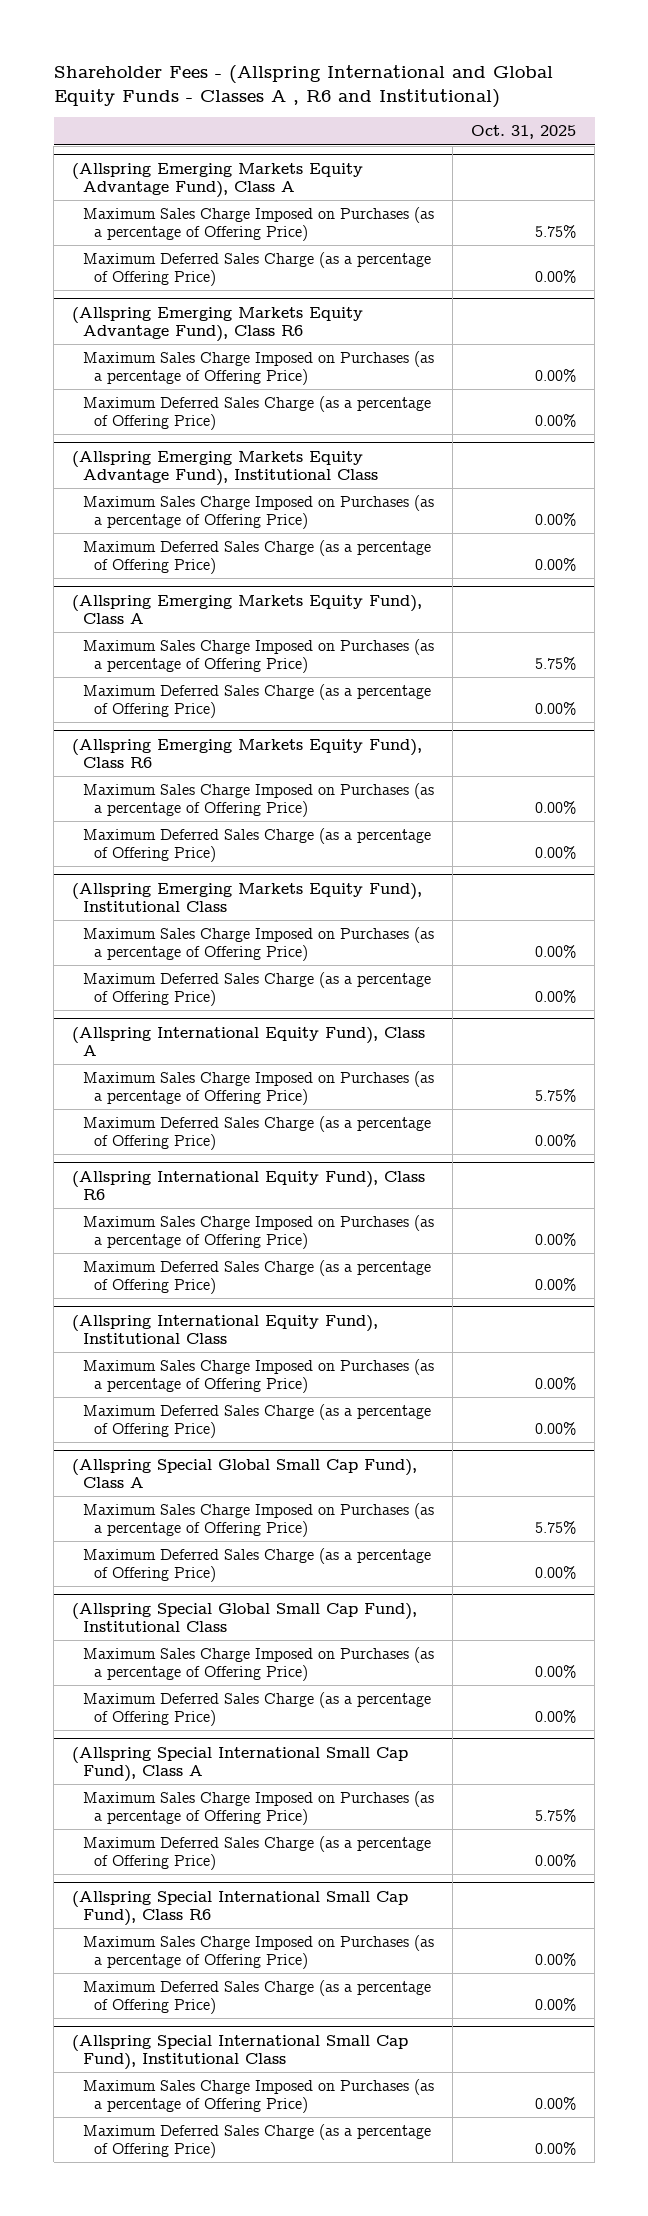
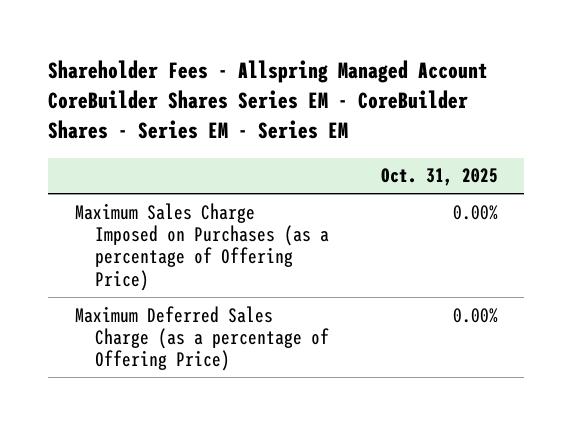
- Shareholder Fees - (Allspring International and Global Equity Funds - Classes A , R6 and Institutional)
+ Shareholder Fees - Allspring Managed Account CoreBuilder Shares Series EM - CoreBuilder Shares - Series EM - Series EM
- (Allspring Emerging Markets Equity Advantage Fund), Class A
- Maximum Sales Charge Imposed on Purchases (as a percentage of Offering Price) | 5.75%
- Maximum Deferred Sales Charge (as a percentage of Offering Price) | 0.00%
- (Allspring Emerging Markets Equity Advantage Fund), Class R6
- (Allspring Emerging Markets Equity Advantage Fund), Institutional Class
- Maximum Sales Charge Imposed on Purchases (as a percentage of Offering Price) | 0.00%
- Maximum Deferred Sales Charge (as a percentage of Offering Price) | 0.00%
- (Allspring Emerging Markets Equity Fund), Class A
- Maximum Sales Charge Imposed on Purchases (as a percentage of Offering Price) | 5.75%
- Maximum Deferred Sales Charge (as a percentage of Offering Price) | 0.00%
- (Allspring Emerging Markets Equity Fund), Class R6
- Maximum Sales Charge Imposed on Purchases (as a percentage of Offering Price) | 0.00%
- Maximum Deferred Sales Charge (as a percentage of Offering Price) | 0.00%
- (Allspring Emerging Markets Equity Fund), Institutional Class
- Maximum Sales Charge Imposed on Purchases (as a percentage of Offering Price) | 0.00%
- Maximum Deferred Sales Charge (as a percentage of Offering Price) | 0.00%
- (Allspring International Equity Fund), Class A
- Maximum Sales Charge Imposed on Purchases (as a percentage of Offering Price) | 5.75%
- Maximum Deferred Sales Charge (as a percentage of Offering Price) | 0.00%
- (Allspring International Equity Fund), Class R6
- Maximum Sales Charge Imposed on Purchases (as a percentage of Offering Price) | 0.00%
- Maximum Deferred Sales Charge (as a percentage of Offering Price) | 0.00%
- (Allspring International Equity Fund), Institutional Class
- Maximum Sales Charge Imposed on Purchases (as a percentage of Offering Price) | 0.00%
- Maximum Deferred Sales Charge (as a percentage of Offering Price) | 0.00%
- (Allspring Special Global Small Cap Fund), Class A
- Maximum Sales Charge Imposed on Purchases (as a percentage of Offering Price) | 5.75%
- Maximum Deferred Sales Charge (as a percentage of Offering Price) | 0.00%
- (Allspring Special Global Small Cap Fund), Institutional Class
- Maximum Sales Charge Imposed on Purchases (as a percentage of Offering Price) | 0.00%
- Maximum Deferred Sales Charge (as a percentage of Offering Price) | 0.00%
- (Allspring Special International Small Cap Fund), Class A
- Maximum Sales Charge Imposed on Purchases (as a percentage of Offering Price) | 5.75%
- Maximum Deferred Sales Charge (as a percentage of Offering Price) | 0.00%
- (Allspring Special International Small Cap Fund), Class R6
- Maximum Sales Charge Imposed on Purchases (as a percentage of Offering Price) | 0.00%
- Maximum Deferred Sales Charge (as a percentage of Offering Price) | 0.00%
- (Allspring Special International Small Cap Fund), Institutional Class
- Maximum Sales Charge Imposed on Purchases (as a percentage of Offering Price) | 0.00%
- Maximum Deferred Sales Charge (as a percentage of Offering Price) | 0.00%

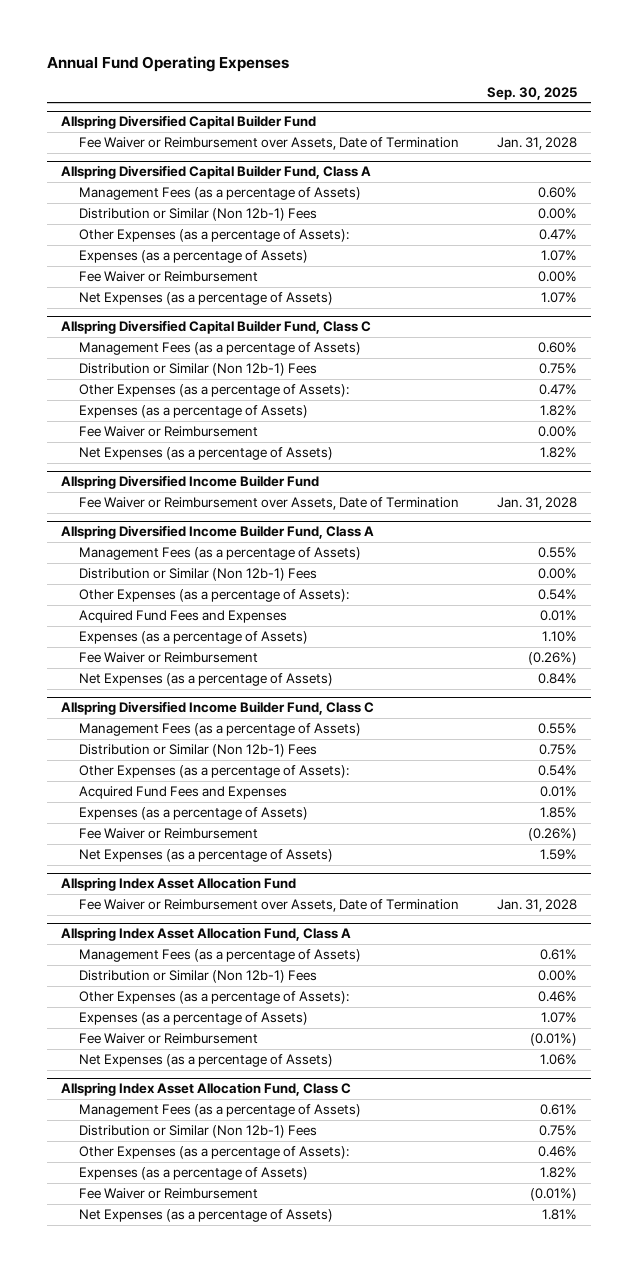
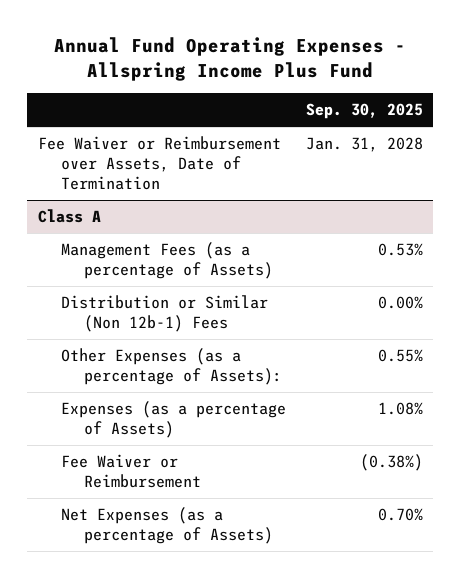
- Annual Fund Operating Expenses
+ Annual Fund Operating Expenses - Allspring Income Plus Fund
- Allspring Diversified Capital Builder Fund
- Allspring Diversified Capital Builder Fund, Class A
- Management Fees (as a percentage of Assets) | 0.60%
- Distribution or Similar (Non 12b-1) Fees | 0.00%
- Other Expenses (as a percentage of Assets): | 0.47%
- Expenses (as a percentage of Assets) | 1.07%
- Fee Waiver or Reimbursement | 0.00%
- Net Expenses (as a percentage of Assets) | 1.07%
- Allspring Diversified Capital Builder Fund, Class C
- Management Fees (as a percentage of Assets) | 0.60%
- Distribution or Similar (Non 12b-1) Fees | 0.75%
- Other Expenses (as a percentage of Assets): | 0.47%
- Expenses (as a percentage of Assets) | 1.82%
- Fee Waiver or Reimbursement | 0.00%
- Net Expenses (as a percentage of Assets) | 1.82%
- Allspring Diversified Income Builder Fund
- Fee Waiver or Reimbursement over Assets, Date of Termination | Jan. 31, 2028
- Allspring Diversified Income Builder Fund, Class A
- Management Fees (as a percentage of Assets) | 0.55%
- Distribution or Similar (Non 12b-1) Fees | 0.00%
- Other Expenses (as a percentage of Assets): | 0.54%
- Acquired Fund Fees and Expenses | 0.01%
- Expenses (as a percentage of Assets) | 1.10%
- Fee Waiver or Reimbursement | (0.26%)
- Net Expenses (as a percentage of Assets) | 0.84%
- Allspring Diversified Income Builder Fund, Class C
- Management Fees (as a percentage of Assets) | 0.55%
- Distribution or Similar (Non 12b-1) Fees | 0.75%
- Other Expenses (as a percentage of Assets): | 0.54%
- Acquired Fund Fees and Expenses | 0.01%
- Expenses (as a percentage of Assets) | 1.85%
- Fee Waiver or Reimbursement | (0.26%)
- Net Expenses (as a percentage of Assets) | 1.59%
- Allspring Index Asset Allocation Fund
- Fee Waiver or Reimbursement over Assets, Date of Termination | Jan. 31, 2028
- Allspring Index Asset Allocation Fund, Class A
- Management Fees (as a percentage of Assets) | 0.61%
+ Class A
+ Management Fees (as a percentage of Assets) | 0.53%
- Other Expenses (as a percentage of Assets): | 0.46%
- Expenses (as a percentage of Assets) | 1.07%
- Fee Waiver or Reimbursement | (0.01%)
- Net Expenses (as a percentage of Assets) | 1.06%
- Allspring Index Asset Allocation Fund, Class C
- Management Fees (as a percentage of Assets) | 0.61%
- Distribution or Similar (Non 12b-1) Fees | 0.75%
- Other Expenses (as a percentage of Assets): | 0.46%
- Expenses (as a percentage of Assets) | 1.82%
- Fee Waiver or Reimbursement | (0.01%)
- Net Expenses (as a percentage of Assets) | 1.81%
+ Other Expenses (as a percentage of Assets): | 0.55%
+ Expenses (as a percentage of Assets) | 1.08%
+ Fee Waiver or Reimbursement | (0.38%)
+ Net Expenses (as a percentage of Assets) | 0.70%

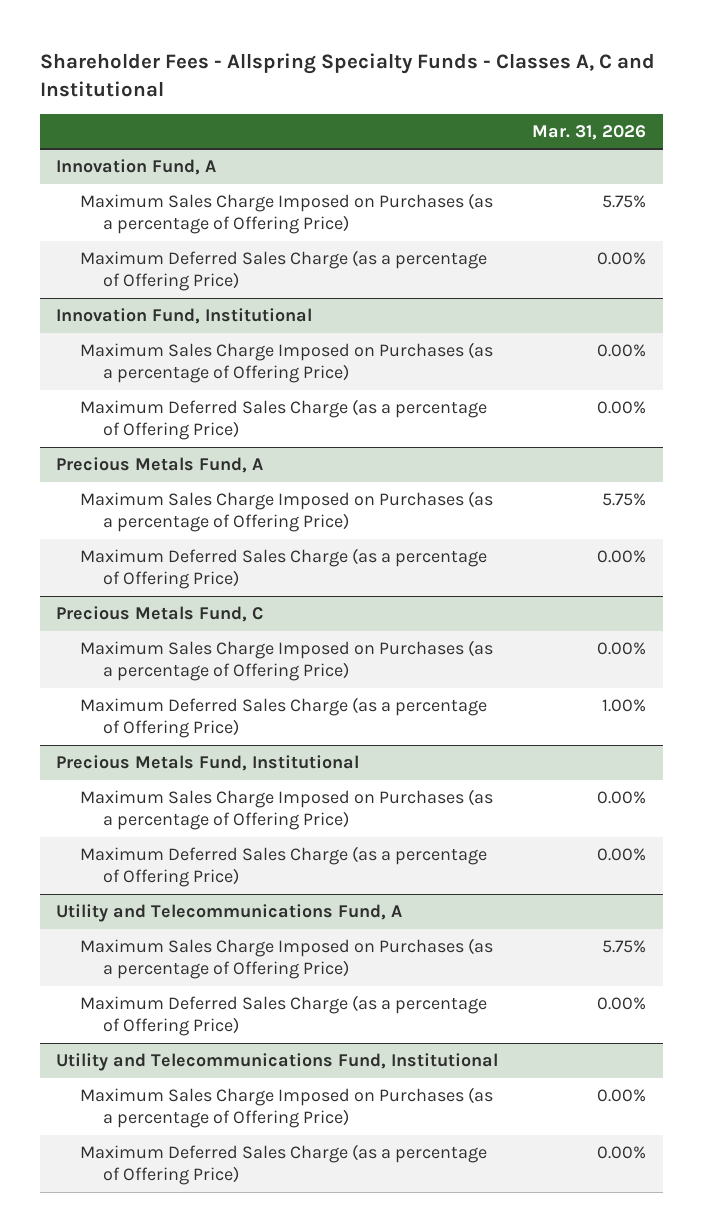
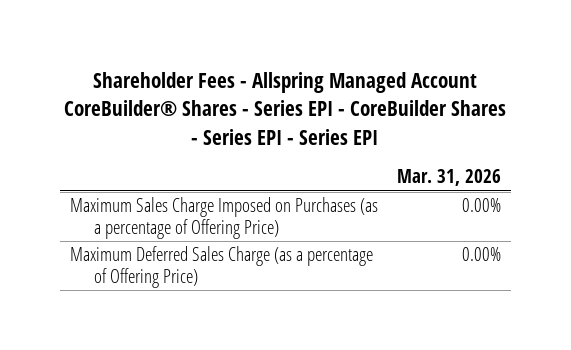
- Shareholder Fees - Allspring Specialty Funds - Classes A, C and Institutional
+ Shareholder Fees - Allspring Managed Account CoreBuilder® Shares - Series EPI - CoreBuilder Shares - Series EPI - Series EPI
- Innovation Fund, A
- Maximum Sales Charge Imposed on Purchases (as a percentage of Offering Price) | 5.75%
- Maximum Deferred Sales Charge (as a percentage of Offering Price) | 0.00%
- Innovation Fund, Institutional
- Precious Metals Fund, A
- Maximum Sales Charge Imposed on Purchases (as a percentage of Offering Price) | 5.75%
- Maximum Deferred Sales Charge (as a percentage of Offering Price) | 0.00%
- Precious Metals Fund, C
- Maximum Sales Charge Imposed on Purchases (as a percentage of Offering Price) | 0.00%
- Maximum Deferred Sales Charge (as a percentage of Offering Price) | 1.00%
- Precious Metals Fund, Institutional
- Maximum Sales Charge Imposed on Purchases (as a percentage of Offering Price) | 0.00%
- Maximum Deferred Sales Charge (as a percentage of Offering Price) | 0.00%
- Utility and Telecommunications Fund, A
- Maximum Sales Charge Imposed on Purchases (as a percentage of Offering Price) | 5.75%
- Maximum Deferred Sales Charge (as a percentage of Offering Price) | 0.00%
- Utility and Telecommunications Fund, Institutional
- Maximum Sales Charge Imposed on Purchases (as a percentage of Offering Price) | 0.00%
- Maximum Deferred Sales Charge (as a percentage of Offering Price) | 0.00%

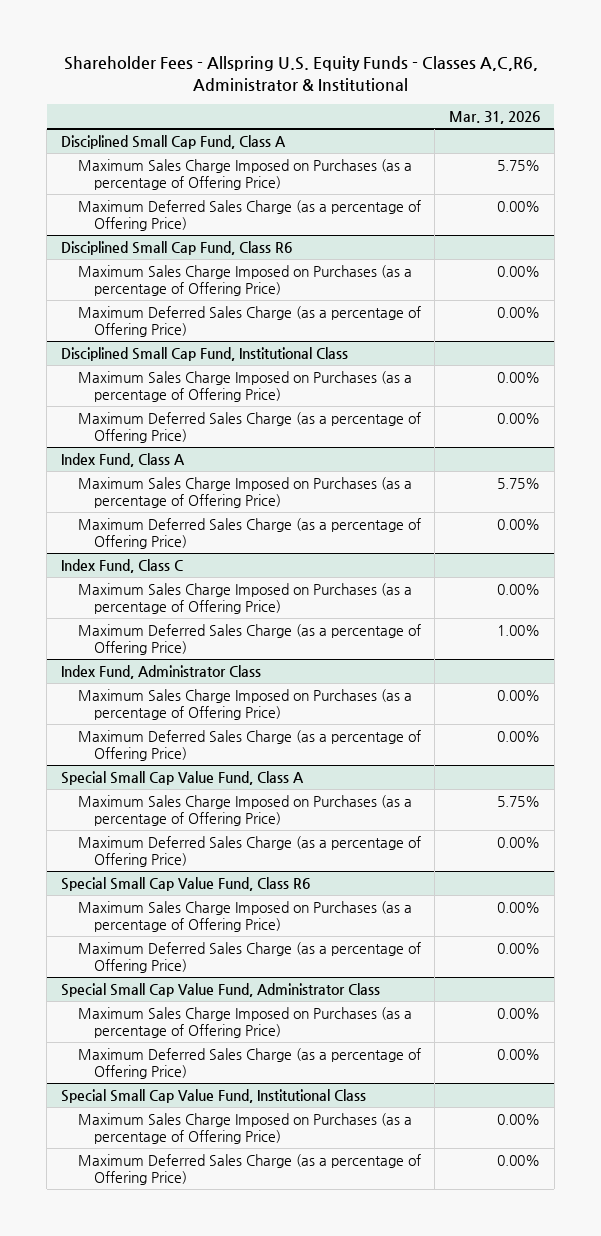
- Shareholder Fees - Allspring Managed Account CoreBuilder® Shares - Series EPI - CoreBuilder Shares - Series EPI - Series EPI
+ Shareholder Fees - Allspring U.S. Equity Funds - Classes A,C,R6, Administrator & Institutional
+ Disciplined Small Cap Fund, Class A
+ Maximum Sales Charge Imposed on Purchases (as a percentage of Offering Price) | 5.75%
+ Maximum Deferred Sales Charge (as a percentage of Offering Price) | 0.00%
+ Disciplined Small Cap Fund, Class R6
+ Disciplined Small Cap Fund, Institutional Class
+ Maximum Sales Charge Imposed on Purchases (as a percentage of Offering Price) | 0.00%
+ Maximum Deferred Sales Charge (as a percentage of Offering Price) | 0.00%
+ Index Fund, Class A
+ Maximum Sales Charge Imposed on Purchases (as a percentage of Offering Price) | 5.75%
+ Maximum Deferred Sales Charge (as a percentage of Offering Price) | 0.00%
+ Index Fund, Class C
+ Maximum Sales Charge Imposed on Purchases (as a percentage of Offering Price) | 0.00%
+ Maximum Deferred Sales Charge (as a percentage of Offering Price) | 1.00%
+ Index Fund, Administrator Class
+ Maximum Sales Charge Imposed on Purchases (as a percentage of Offering Price) | 0.00%
+ Maximum Deferred Sales Charge (as a percentage of Offering Price) | 0.00%
+ Special Small Cap Value Fund, Class A
+ Maximum Sales Charge Imposed on Purchases (as a percentage of Offering Price) | 5.75%
+ Maximum Deferred Sales Charge (as a percentage of Offering Price) | 0.00%
+ Special Small Cap Value Fund, Class R6
+ Maximum Sales Charge Imposed on Purchases (as a percentage of Offering Price) | 0.00%
+ Maximum Deferred Sales Charge (as a percentage of Offering Price) | 0.00%
+ Special Small Cap Value Fund, Administrator Class
+ Maximum Sales Charge Imposed on Purchases (as a percentage of Offering Price) | 0.00%
+ Maximum Deferred Sales Charge (as a percentage of Offering Price) | 0.00%
+ Special Small Cap Value Fund, Institutional Class
+ Maximum Sales Charge Imposed on Purchases (as a percentage of Offering Price) | 0.00%
+ Maximum Deferred Sales Charge (as a percentage of Offering Price) | 0.00%

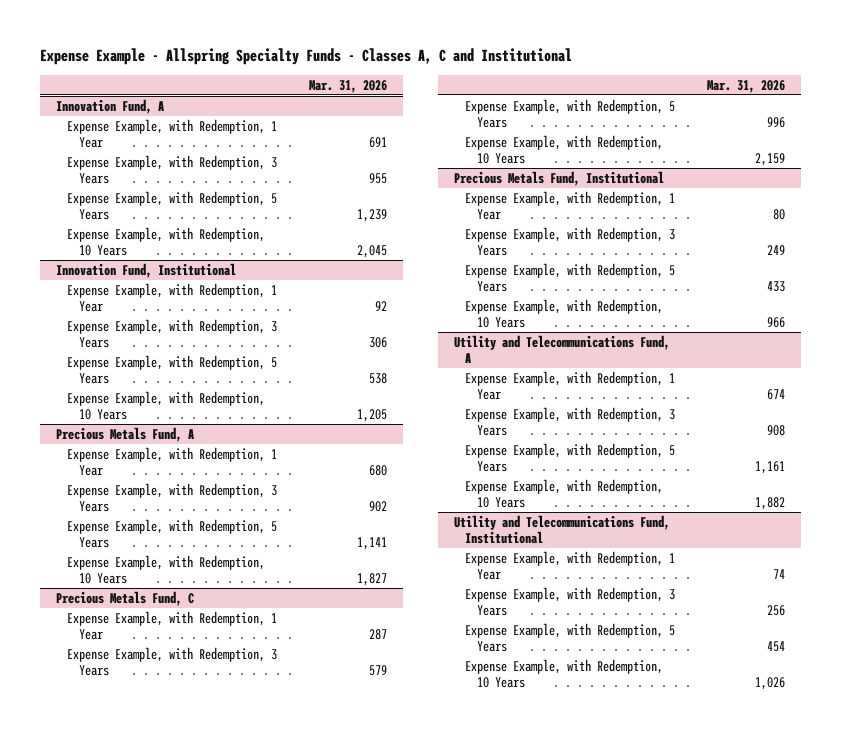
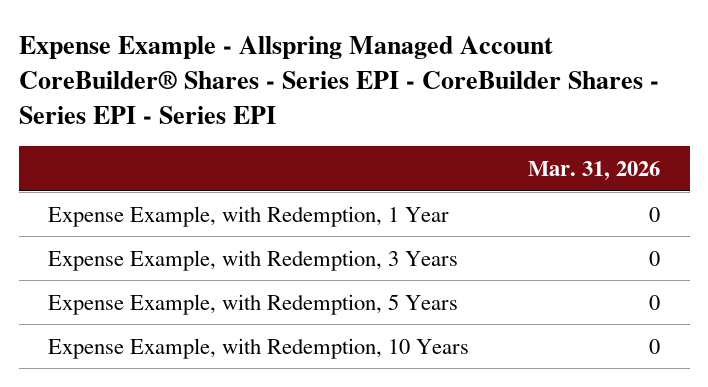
- Expense Example - Allspring Specialty Funds - Classes A, C and Institutional
+ Expense Example - Allspring Managed Account CoreBuilder® Shares - Series EPI - CoreBuilder Shares - Series EPI - Series EPI
- Innovation Fund, A
- Expense Example, with Redemption, 1 Year | 691
- Expense Example, with Redemption, 3 Years | 955
- Expense Example, with Redemption, 5 Years | 1,239
- Expense Example, with Redemption, 10 Years | 2,045
- Innovation Fund, Institutional
- Expense Example, with Redemption, 1 Year | 92
- Expense Example, with Redemption, 3 Years | 306
- Expense Example, with Redemption, 5 Years | 538
- Expense Example, with Redemption, 10 Years | 1,205
- Precious Metals Fund, A
- Expense Example, with Redemption, 1 Year | 680
- Expense Example, with Redemption, 3 Years | 902
- Expense Example, with Redemption, 5 Years | 1,141
- Expense Example, with Redemption, 10 Years | 1,827
- Precious Metals Fund, C
- Expense Example, with Redemption, 1 Year | 287
- Expense Example, with Redemption, 3 Years | 579
- Expense Example, with Redemption, 5 Years | 996
- Expense Example, with Redemption, 10 Years | 2,159
- Precious Metals Fund, Institutional
- Expense Example, with Redemption, 1 Year | 80
- Expense Example, with Redemption, 3 Years | 249
- Expense Example, with Redemption, 5 Years | 433
- Expense Example, with Redemption, 10 Years | 966
- Utility and Telecommunications Fund, A
- Expense Example, with Redemption, 1 Year | 674
- Expense Example, with Redemption, 3 Years | 908
- Expense Example, with Redemption, 5 Years | 1,161
- Expense Example, with Redemption, 10 Years | 1,882
- Utility and Telecommunications Fund, Institutional
- Expense Example, with Redemption, 1 Year | 74
- Expense Example, with Redemption, 3 Years | 256
- Expense Example, with Redemption, 5 Years | 454
- Expense Example, with Redemption, 10 Years | 1,026
+ Expense Example, with Redemption, 1 Year | 0
+ Expense Example, with Redemption, 3 Years | 0
+ Expense Example, with Redemption, 5 Years | 0
+ Expense Example, with Redemption, 10 Years | 0

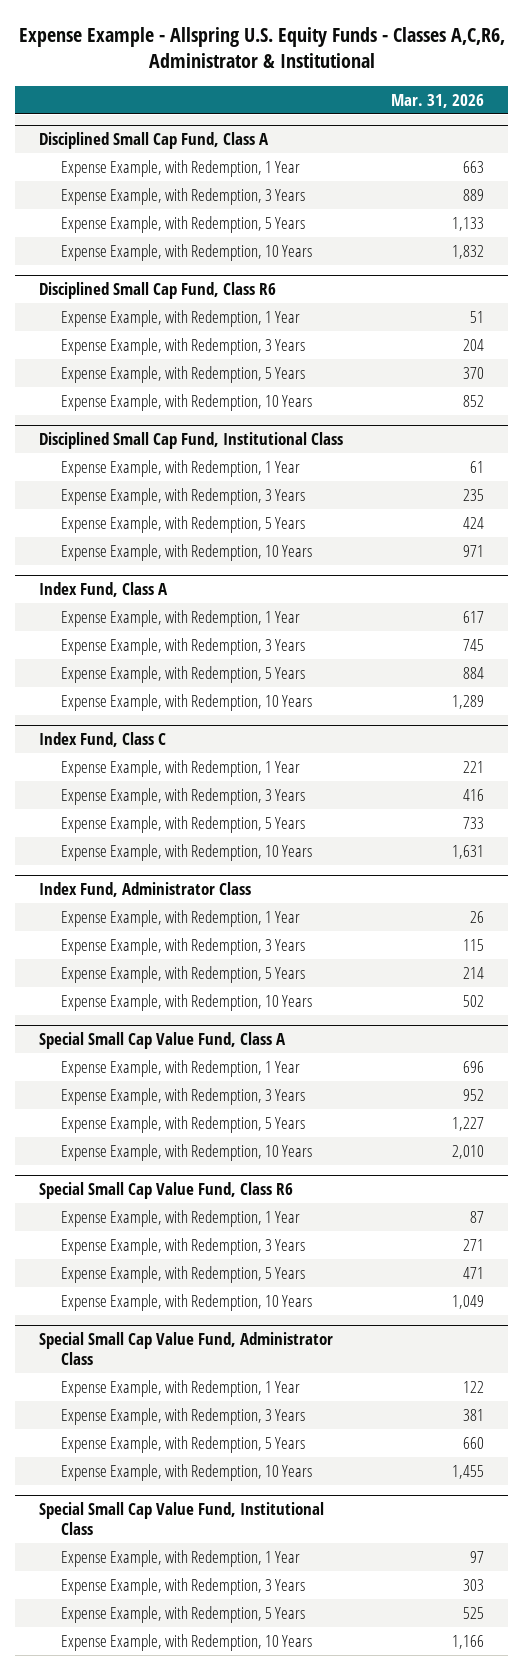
- Expense Example - Allspring Managed Account CoreBuilder® Shares - Series EPI - CoreBuilder Shares - Series EPI - Series EPI
+ Expense Example - Allspring U.S. Equity Funds - Classes A,C,R6, Administrator & Institutional
- Expense Example, with Redemption, 1 Year | 0
- Expense Example, with Redemption, 3 Years | 0
- Expense Example, with Redemption, 5 Years | 0
- Expense Example, with Redemption, 10 Years | 0
+ Disciplined Small Cap Fund, Class A
+ Expense Example, with Redemption, 1 Year | 663
+ Expense Example, with Redemption, 3 Years | 889
+ Expense Example, with Redemption, 5 Years | 1,133
+ Expense Example, with Redemption, 10 Years | 1,832
+ Disciplined Small Cap Fund, Class R6
+ Expense Example, with Redemption, 1 Year | 51
+ Expense Example, with Redemption, 3 Years | 204
+ Expense Example, with Redemption, 5 Years | 370
+ Expense Example, with Redemption, 10 Years | 852
+ Disciplined Small Cap Fund, Institutional Class
+ Expense Example, with Redemption, 1 Year | 61
+ Expense Example, with Redemption, 3 Years | 235
+ Expense Example, with Redemption, 5 Years | 424
+ Expense Example, with Redemption, 10 Years | 971
+ Index Fund, Class A
+ Expense Example, with Redemption, 1 Year | 617
+ Expense Example, with Redemption, 3 Years | 745
+ Expense Example, with Redemption, 5 Years | 884
+ Expense Example, with Redemption, 10 Years | 1,289
+ Index Fund, Class C
+ Expense Example, with Redemption, 1 Year | 221
+ Expense Example, with Redemption, 3 Years | 416
+ Expense Example, with Redemption, 5 Years | 733
+ Expense Example, with Redemption, 10 Years | 1,631
+ Index Fund, Administrator Class
+ Expense Example, with Redemption, 1 Year | 26
+ Expense Example, with Redemption, 3 Years | 115
+ Expense Example, with Redemption, 5 Years | 214
+ Expense Example, with Redemption, 10 Years | 502
+ Special Small Cap Value Fund, Class A
+ Expense Example, with Redemption, 1 Year | 696
+ Expense Example, with Redemption, 3 Years | 952
+ Expense Example, with Redemption, 5 Years | 1,227
+ Expense Example, with Redemption, 10 Years | 2,010
+ Special Small Cap Value Fund, Class R6
+ Expense Example, with Redemption, 1 Year | 87
+ Expense Example, with Redemption, 3 Years | 271
+ Expense Example, with Redemption, 5 Years | 471
+ Expense Example, with Redemption, 10 Years | 1,049
+ Special Small Cap Value Fund, Administrator Class
+ Expense Example, with Redemption, 1 Year | 122
+ Expense Example, with Redemption, 3 Years | 381
+ Expense Example, with Redemption, 5 Years | 660
+ Expense Example, with Redemption, 10 Years | 1,455
+ Special Small Cap Value Fund, Institutional Class
+ Expense Example, with Redemption, 1 Year | 97
+ Expense Example, with Redemption, 3 Years | 303
+ Expense Example, with Redemption, 5 Years | 525
+ Expense Example, with Redemption, 10 Years | 1,166

